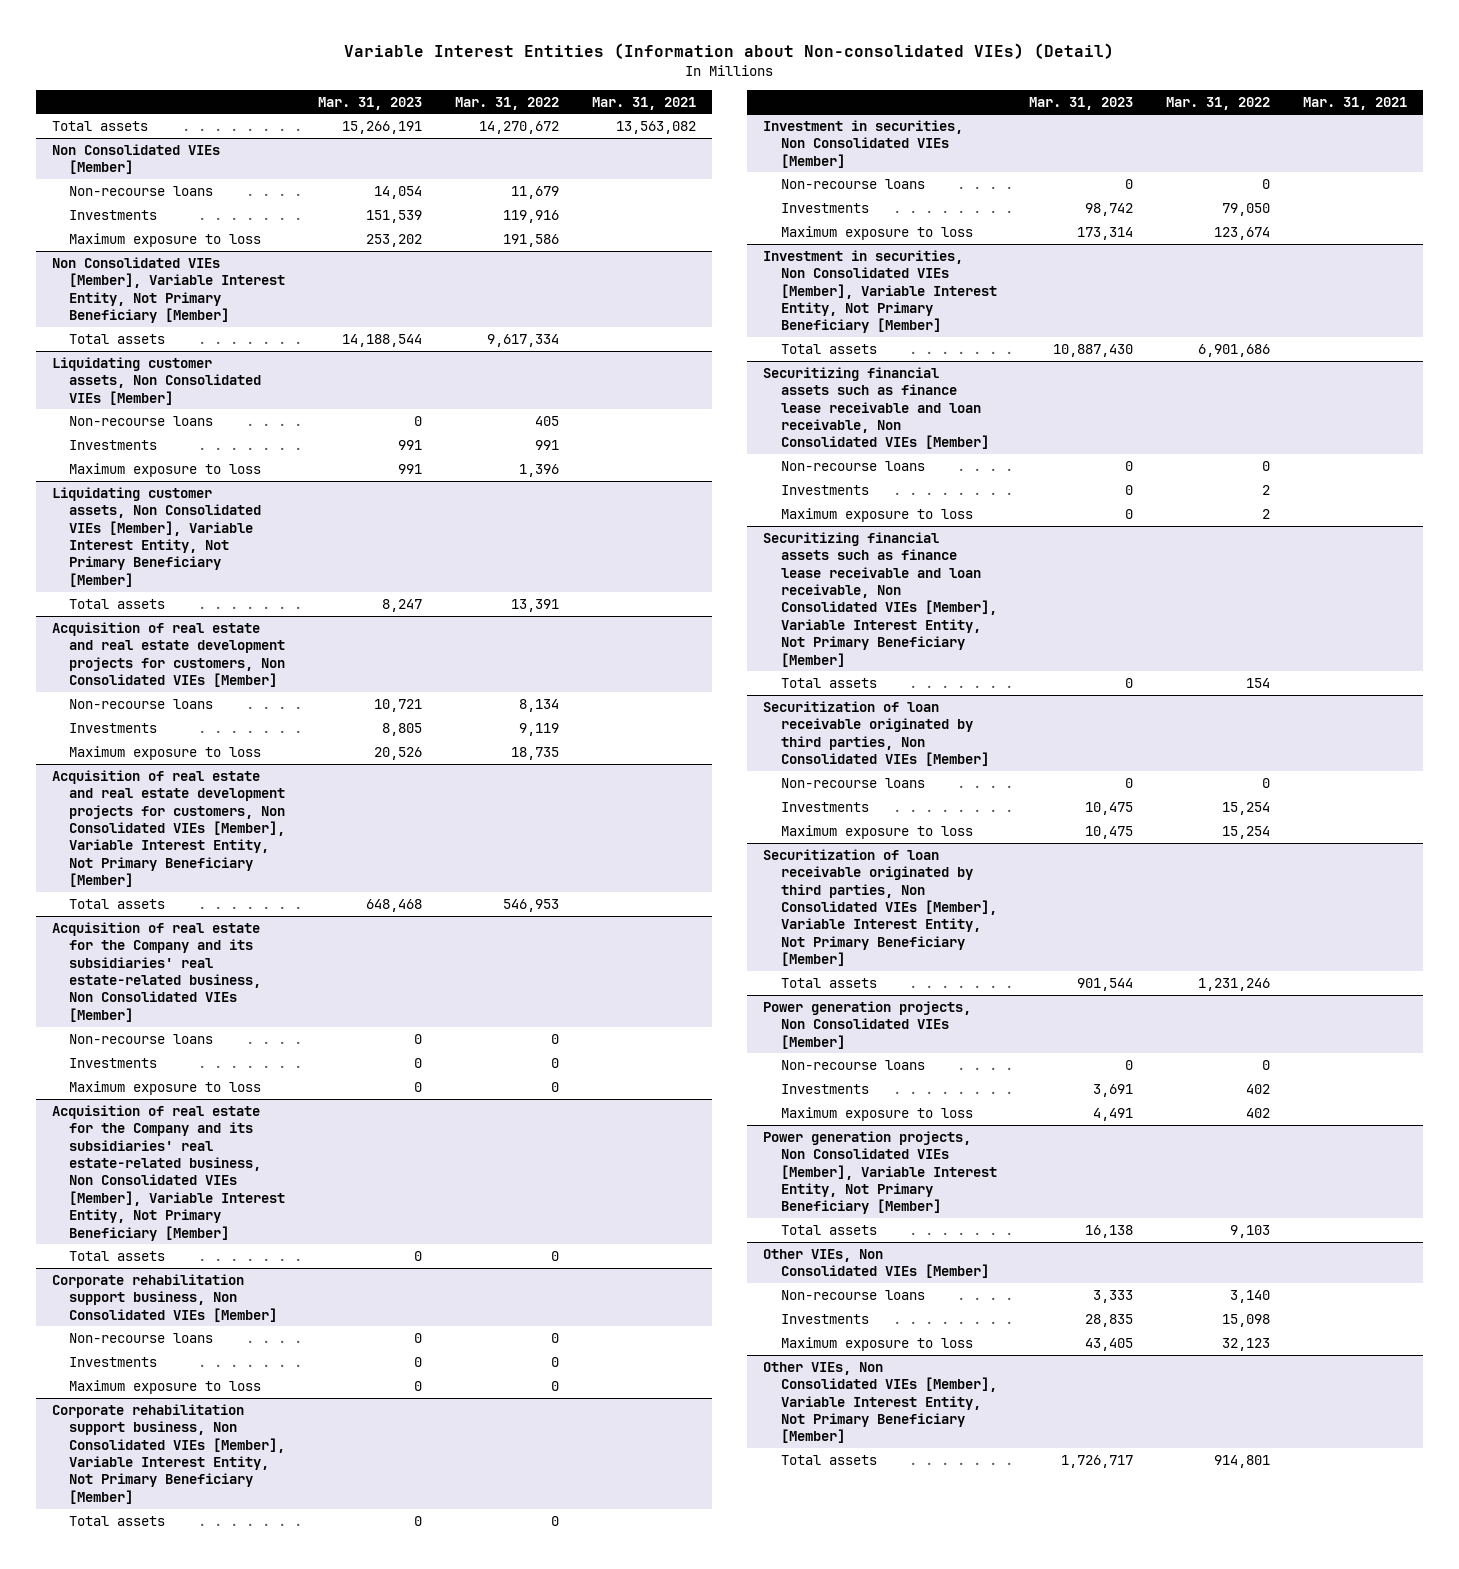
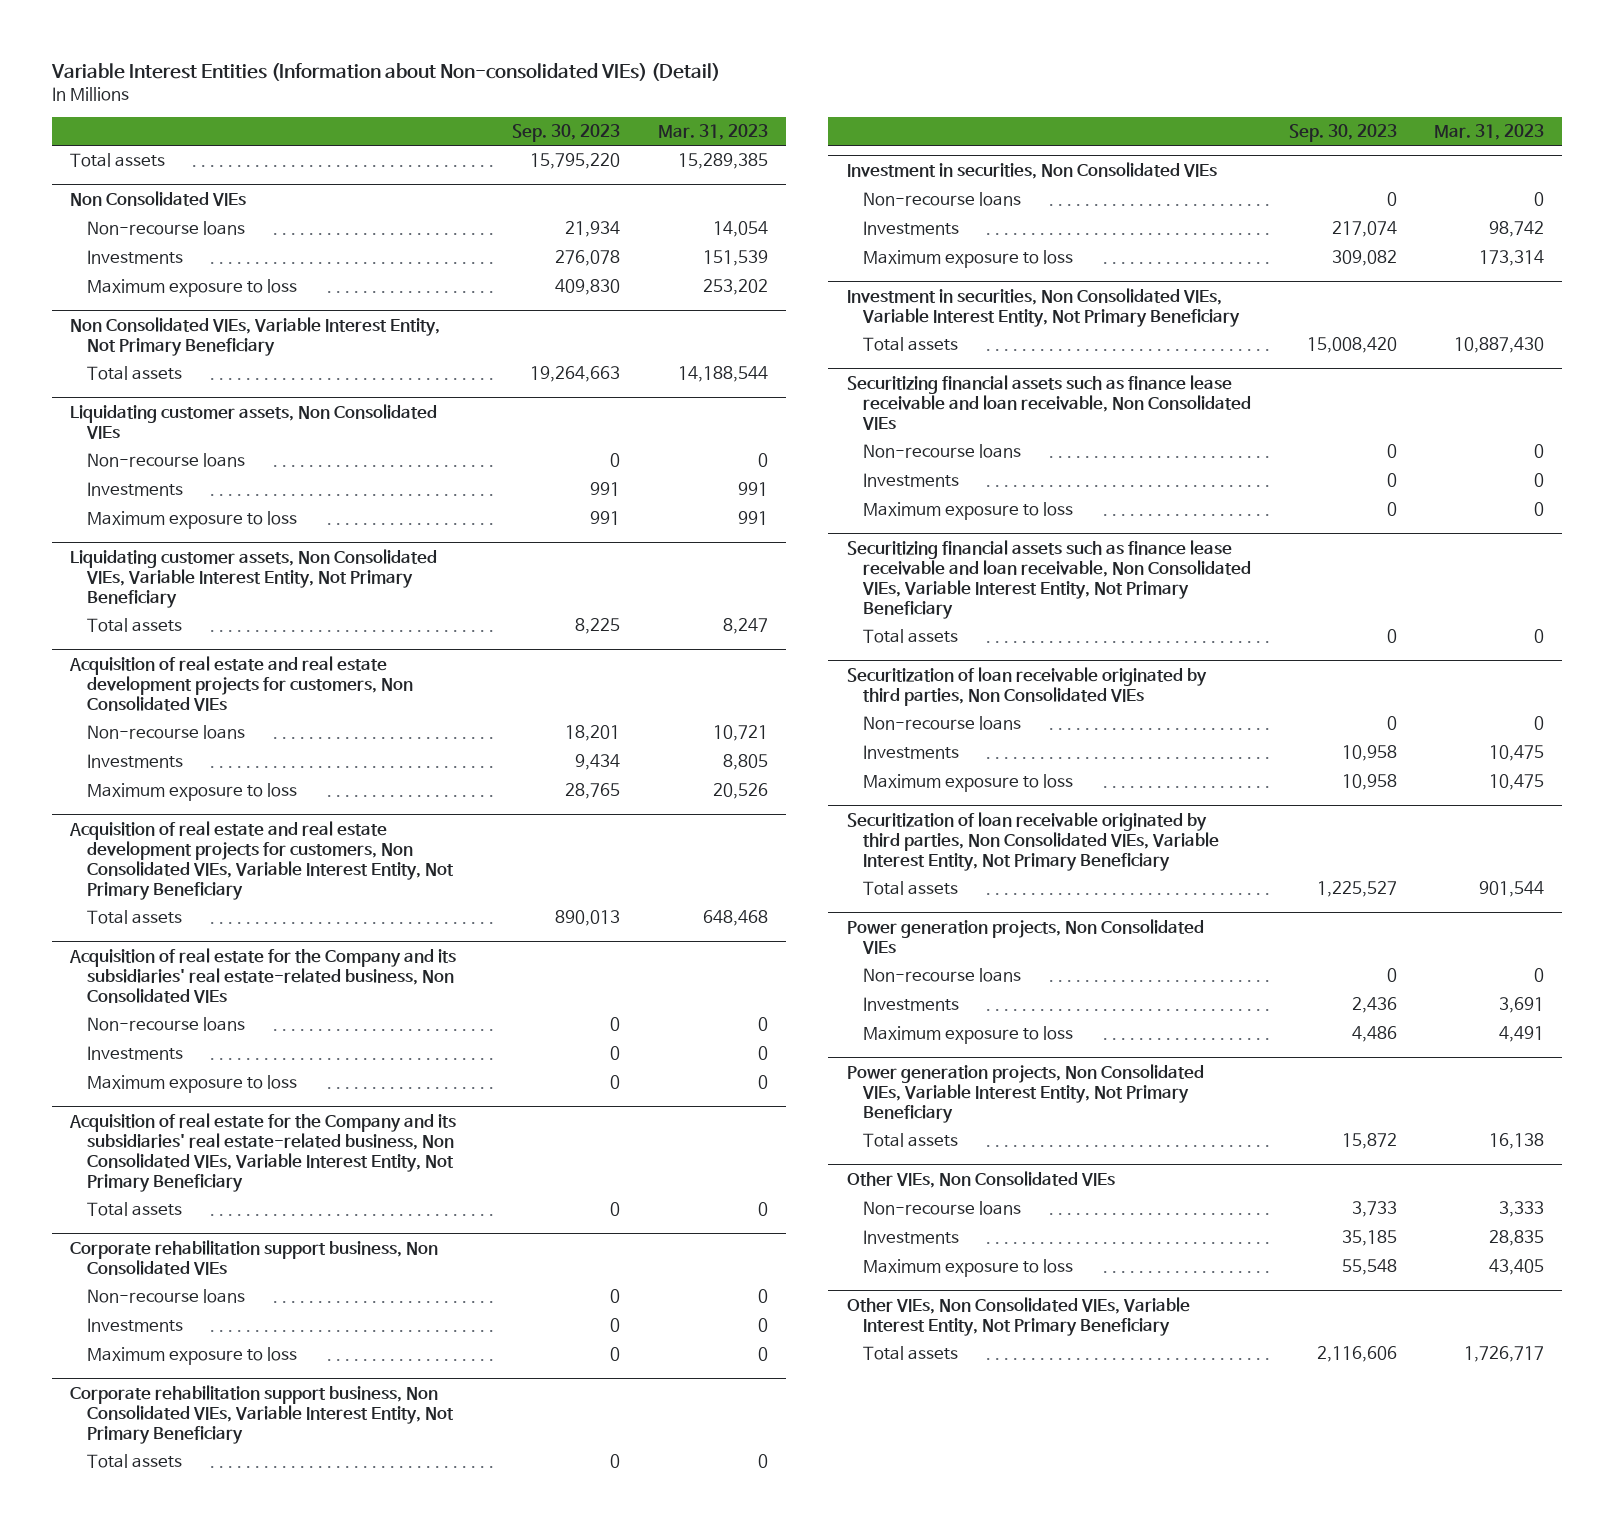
- | Mar. 31, 2023 | Mar. 31, 2022 | Mar. 31, 2021
+ | Sep. 30, 2023 | Mar. 31, 2023
- Total assets | 15,266,191 | 14,270,672 | 13,563,082
- Non Consolidated VIEs [Member]
+ Total assets | 15,795,220 | 15,289,385
+ Non Consolidated VIEs
- Non Consolidated VIEs [Member], Variable Interest Entity, Not Primary Beneficiary [Member]
+ Non Consolidated VIEs, Variable Interest Entity, Not Primary Beneficiary
- Liquidating customer assets, Non Consolidated VIEs [Member]
+ Liquidating customer assets, Non Consolidated VIEs
- Liquidating customer assets, Non Consolidated VIEs [Member], Variable Interest Entity, Not Primary Beneficiary [Member]
+ Liquidating customer assets, Non Consolidated VIEs, Variable Interest Entity, Not Primary Beneficiary
- Acquisition of real estate and real estate development projects for customers, Non Consolidated VIEs [Member]
+ Acquisition of real estate and real estate development projects for customers, Non Consolidated VIEs
- Acquisition of real estate and real estate development projects for customers, Non Consolidated VIEs [Member], Variable Interest Entity, Not Primary Beneficiary [Member]
+ Acquisition of real estate and real estate development projects for customers, Non Consolidated VIEs, Variable Interest Entity, Not Primary Beneficiary
- Acquisition of real estate for the Company and its subsidiaries' real estate-related business, Non Consolidated VIEs [Member]
+ Acquisition of real estate for the Company and its subsidiaries' real estate-related business, Non Consolidated VIEs
- Acquisition of real estate for the Company and its subsidiaries' real estate-related business, Non Consolidated VIEs [Member], Variable Interest Entity, Not Primary Beneficiary [Member]
+ Acquisition of real estate for the Company and its subsidiaries' real estate-related business, Non Consolidated VIEs, Variable Interest Entity, Not Primary Beneficiary
- Corporate rehabilitation support business, Non Consolidated VIEs [Member]
+ Corporate rehabilitation support business, Non Consolidated VIEs
- Corporate rehabilitation support business, Non Consolidated VIEs [Member], Variable Interest Entity, Not Primary Beneficiary [Member]
+ Corporate rehabilitation support business, Non Consolidated VIEs, Variable Interest Entity, Not Primary Beneficiary
- Investment in securities, Non Consolidated VIEs [Member]
+ Investment in securities, Non Consolidated VIEs
- Investment in securities, Non Consolidated VIEs [Member], Variable Interest Entity, Not Primary Beneficiary [Member]
+ Investment in securities, Non Consolidated VIEs, Variable Interest Entity, Not Primary Beneficiary
- Securitizing financial assets such as finance lease receivable and loan receivable, Non Consolidated VIEs [Member]
+ Securitizing financial assets such as finance lease receivable and loan receivable, Non Consolidated VIEs
- Securitizing financial assets such as finance lease receivable and loan receivable, Non Consolidated VIEs [Member], Variable Interest Entity, Not Primary Beneficiary [Member]
+ Securitizing financial assets such as finance lease receivable and loan receivable, Non Consolidated VIEs, Variable Interest Entity, Not Primary Beneficiary
- Securitization of loan receivable originated by third parties, Non Consolidated VIEs [Member]
+ Securitization of loan receivable originated by third parties, Non Consolidated VIEs
- Securitization of loan receivable originated by third parties, Non Consolidated VIEs [Member], Variable Interest Entity, Not Primary Beneficiary [Member]
+ Securitization of loan receivable originated by third parties, Non Consolidated VIEs, Variable Interest Entity, Not Primary Beneficiary
- Power generation projects, Non Consolidated VIEs [Member]
+ Power generation projects, Non Consolidated VIEs
- Power generation projects, Non Consolidated VIEs [Member], Variable Interest Entity, Not Primary Beneficiary [Member]
+ Power generation projects, Non Consolidated VIEs, Variable Interest Entity, Not Primary Beneficiary
- Other VIEs, Non Consolidated VIEs [Member]
+ Other VIEs, Non Consolidated VIEs
- Other VIEs, Non Consolidated VIEs [Member], Variable Interest Entity, Not Primary Beneficiary [Member]
+ Other VIEs, Non Consolidated VIEs, Variable Interest Entity, Not Primary Beneficiary

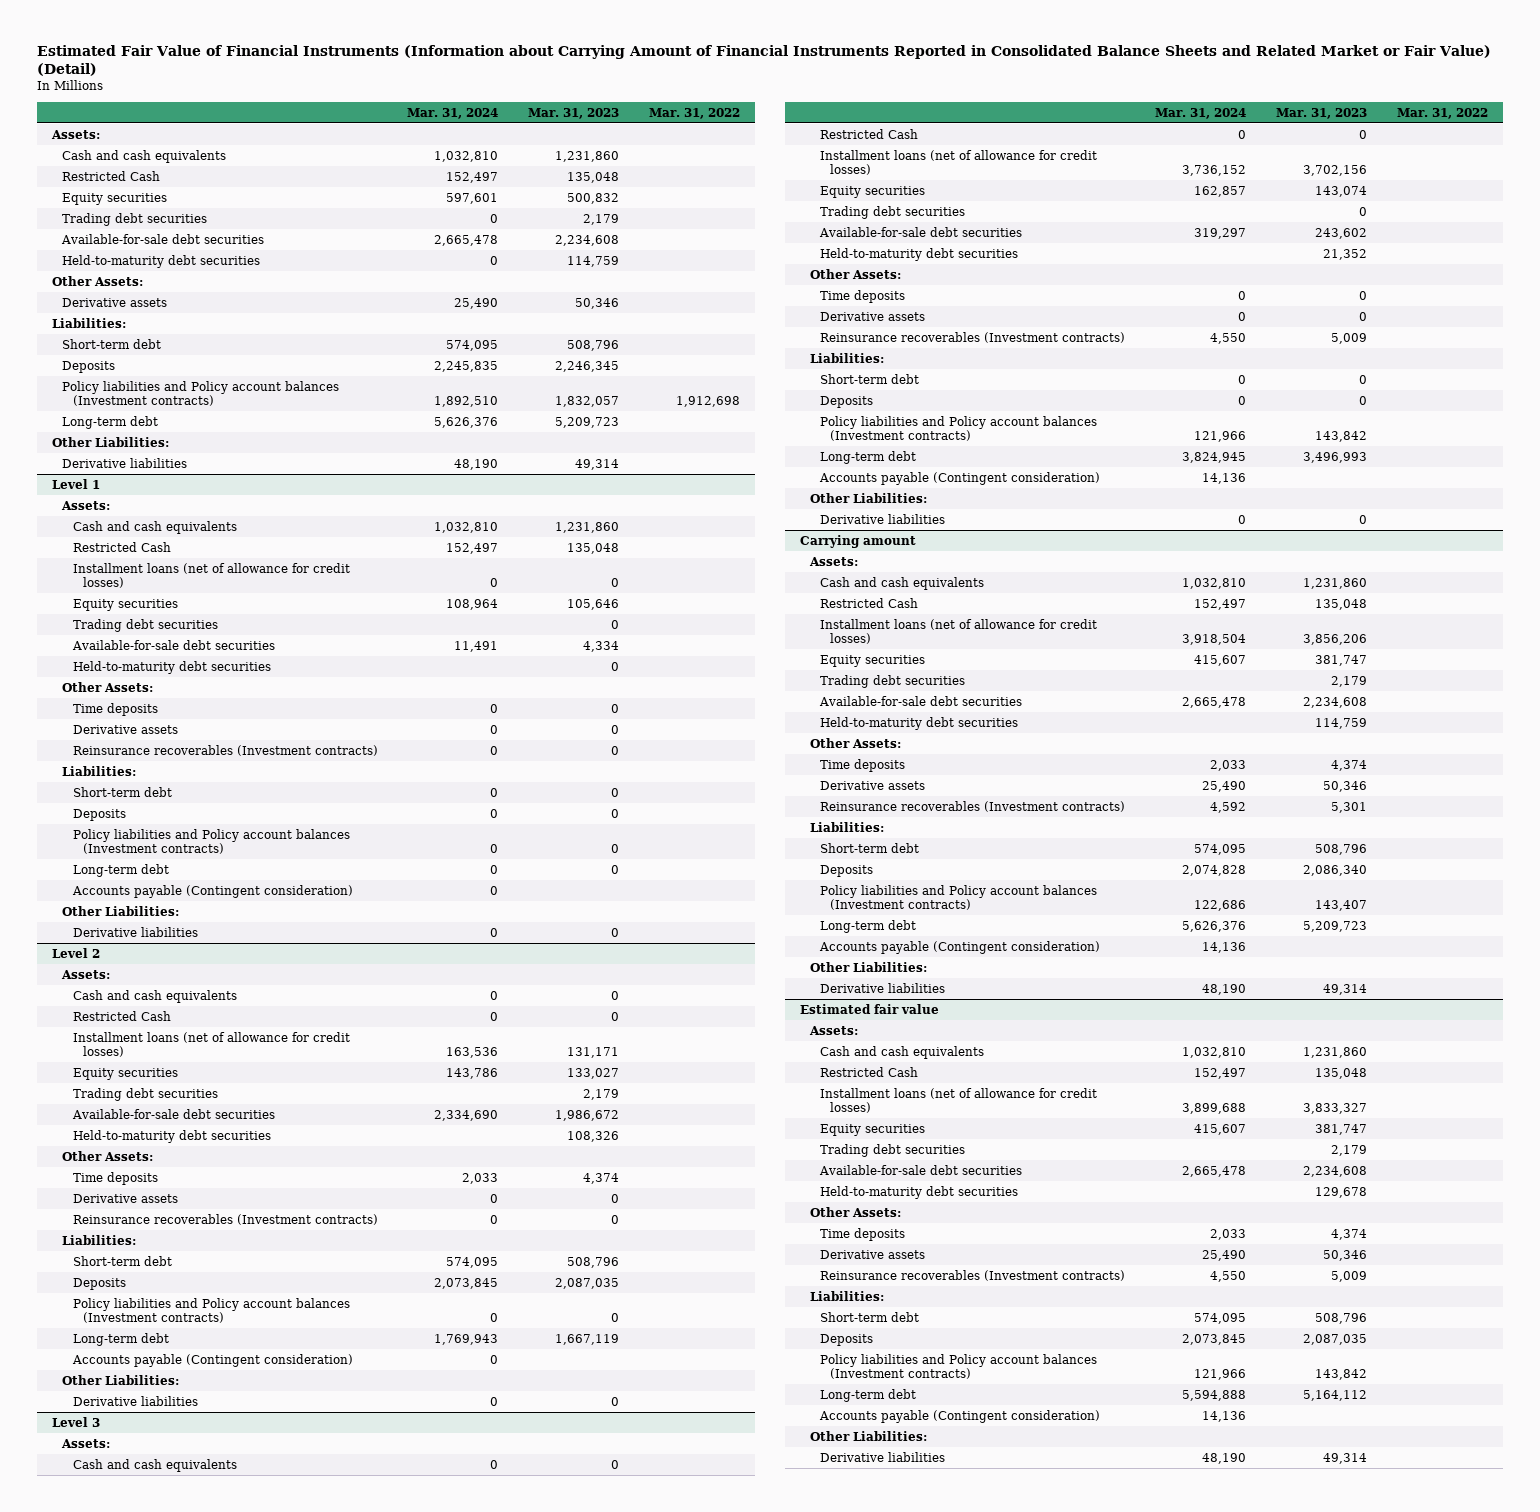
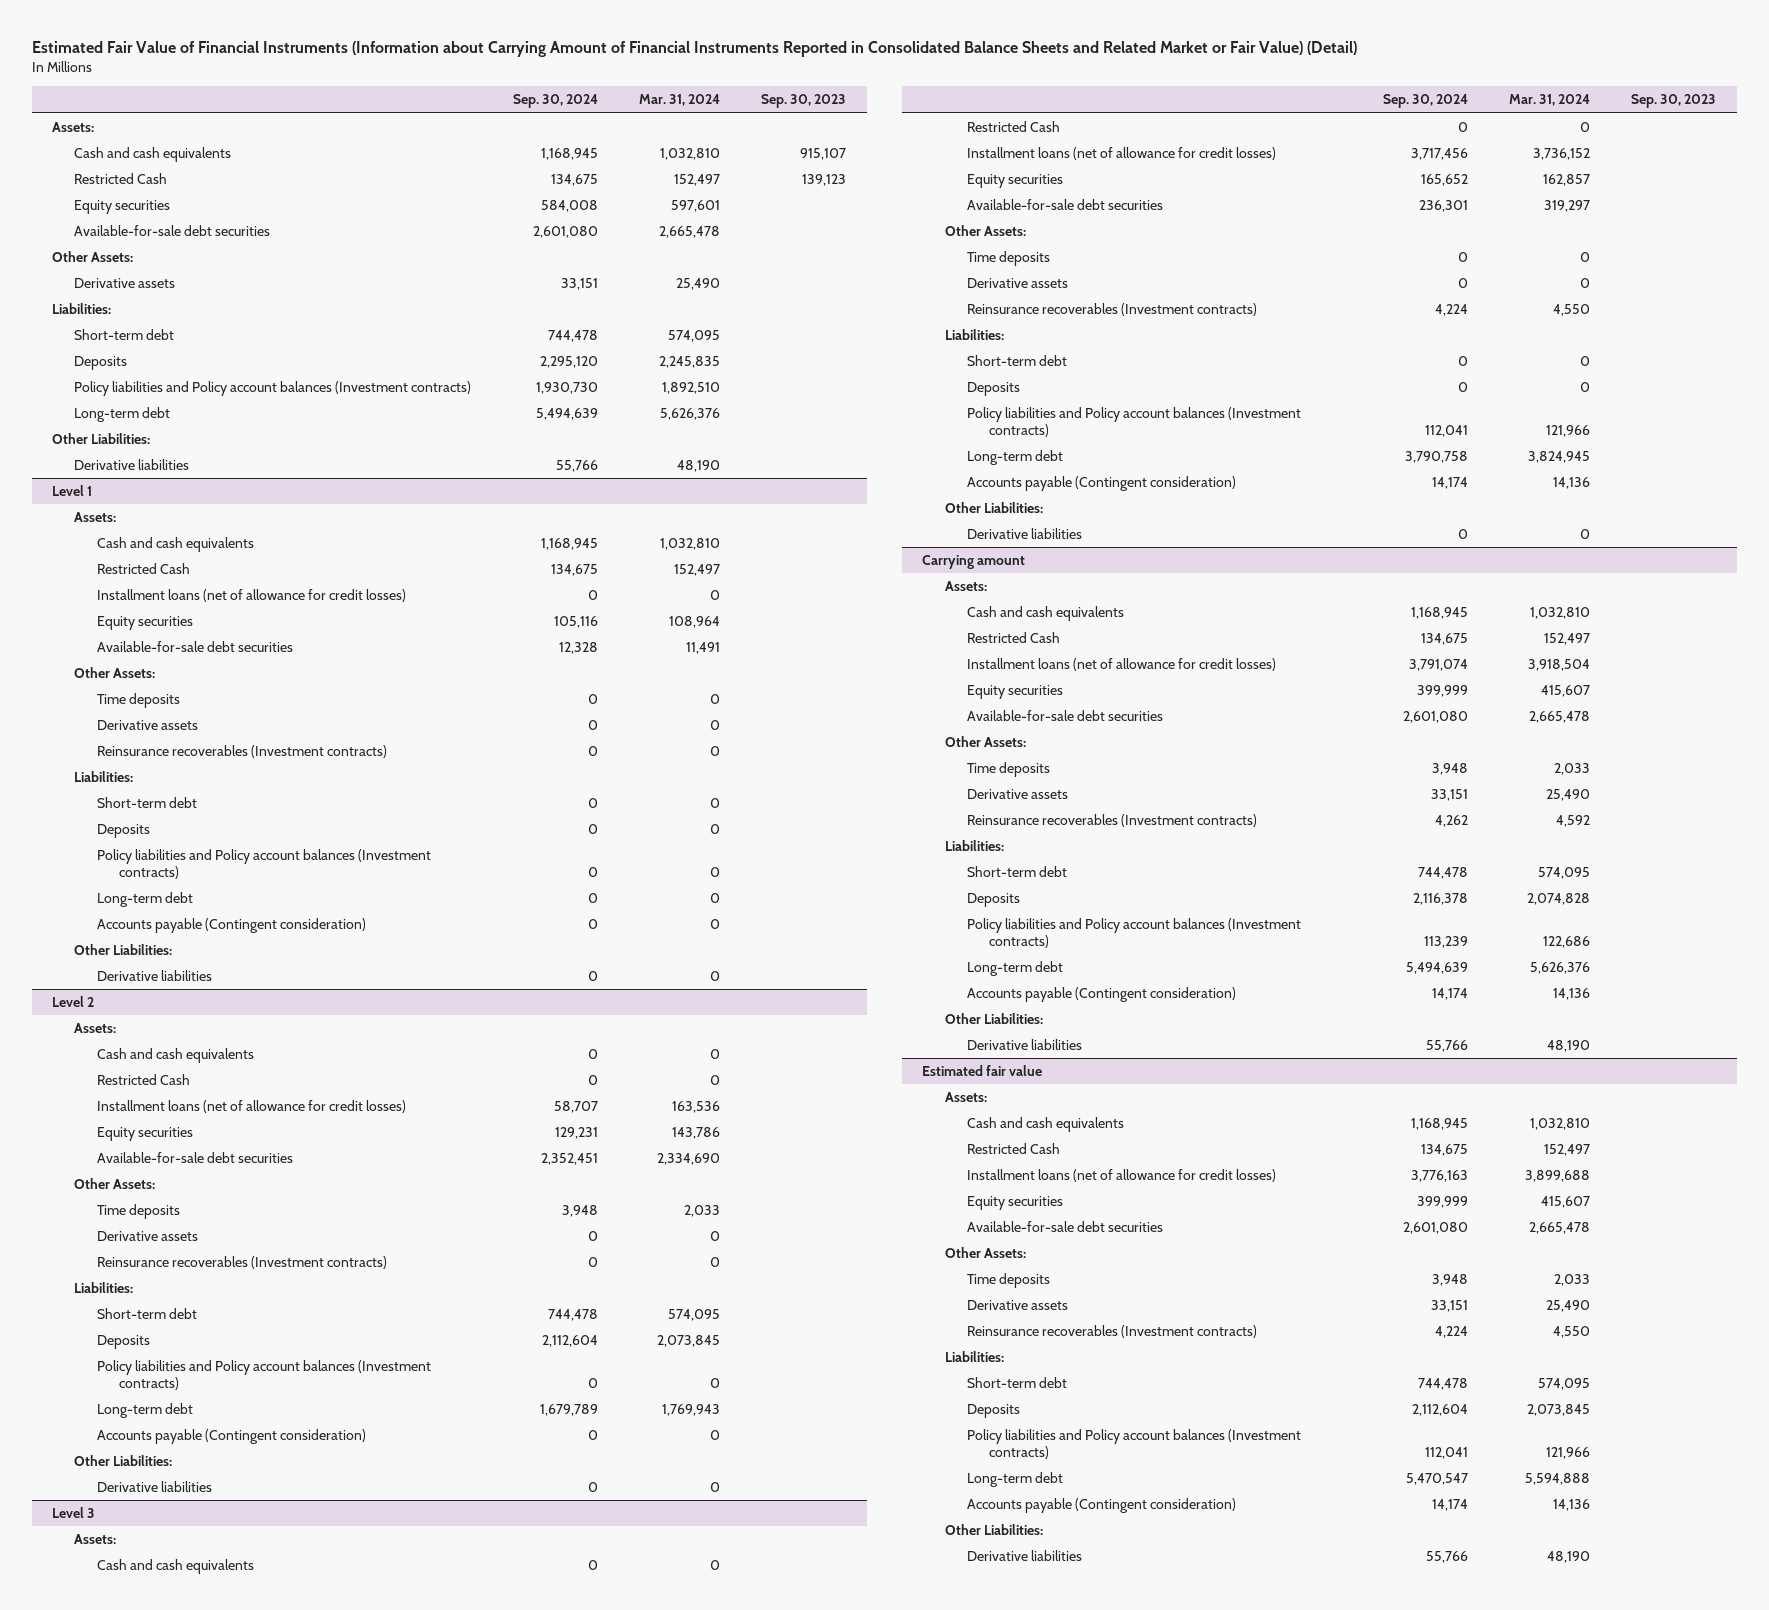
- | Mar. 31, 2024 | Mar. 31, 2023 | Mar. 31, 2022
+ | Sep. 30, 2024 | Mar. 31, 2024 | Sep. 30, 2023
- Trading debt securities | 0 | 2,179 |
- Held-to-maturity debt securities | 0 | 114,759 |
@ Level 1
- Trading debt securities | | 0 |
- Held-to-maturity debt securities | | 0 |
@ Level 2
- Trading debt securities | | 2,179 |
- Held-to-maturity debt securities | | 108,326 |
@ Level 3
- Trading debt securities | | 0 |
- Held-to-maturity debt securities | | 21,352 |
@ Carrying amount
- Trading debt securities | | 2,179 |
- Held-to-maturity debt securities | | 114,759 |
@ Estimated fair value
- Trading debt securities | | 2,179 |
- Held-to-maturity debt securities | | 129,678 |

